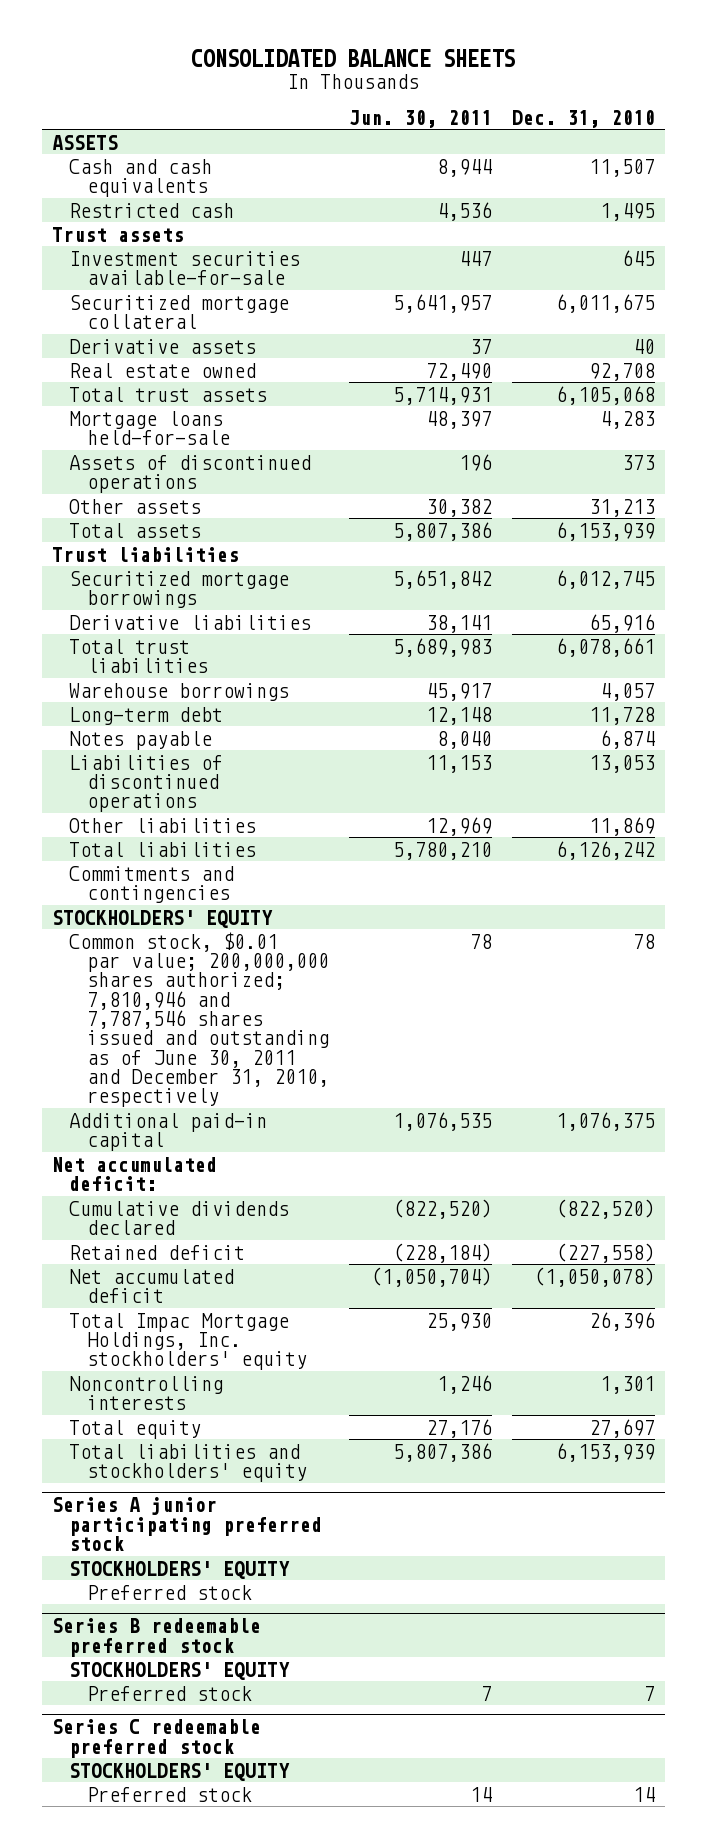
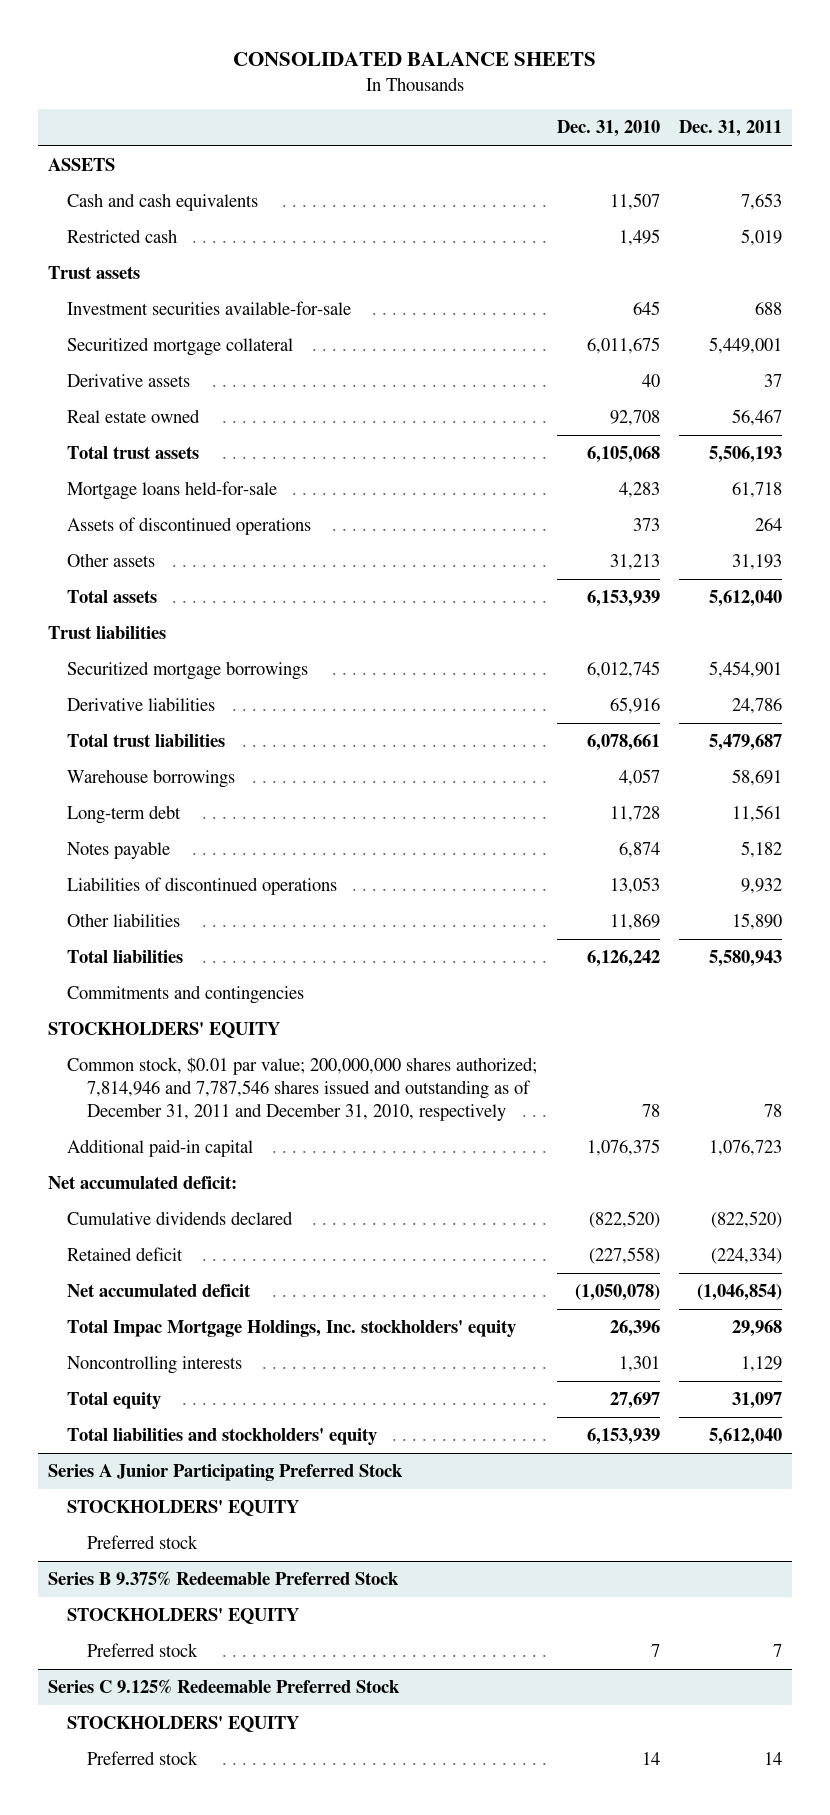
- | Jun. 30, 2011 | Dec. 31, 2010
+ | Dec. 31, 2010 | Dec. 31, 2011
- Common stock, $0.01 par value; 200,000,000 shares authorized; 7,810,946 and 7,787,546 shares issued and outstanding as of June 30, 2011 and December 31, 2010, respectively | 78 | 78
+ Common stock, $0.01 par value; 200,000,000 shares authorized; 7,814,946 and 7,787,546 shares issued and outstanding as of December 31, 2011 and December 31, 2010, respectively | 78 | 78
- Series A junior participating preferred stock
+ Series A Junior Participating Preferred Stock
- Series B redeemable preferred stock
+ Series B 9.375% Redeemable Preferred Stock
- Series C redeemable preferred stock
+ Series C 9.125% Redeemable Preferred Stock

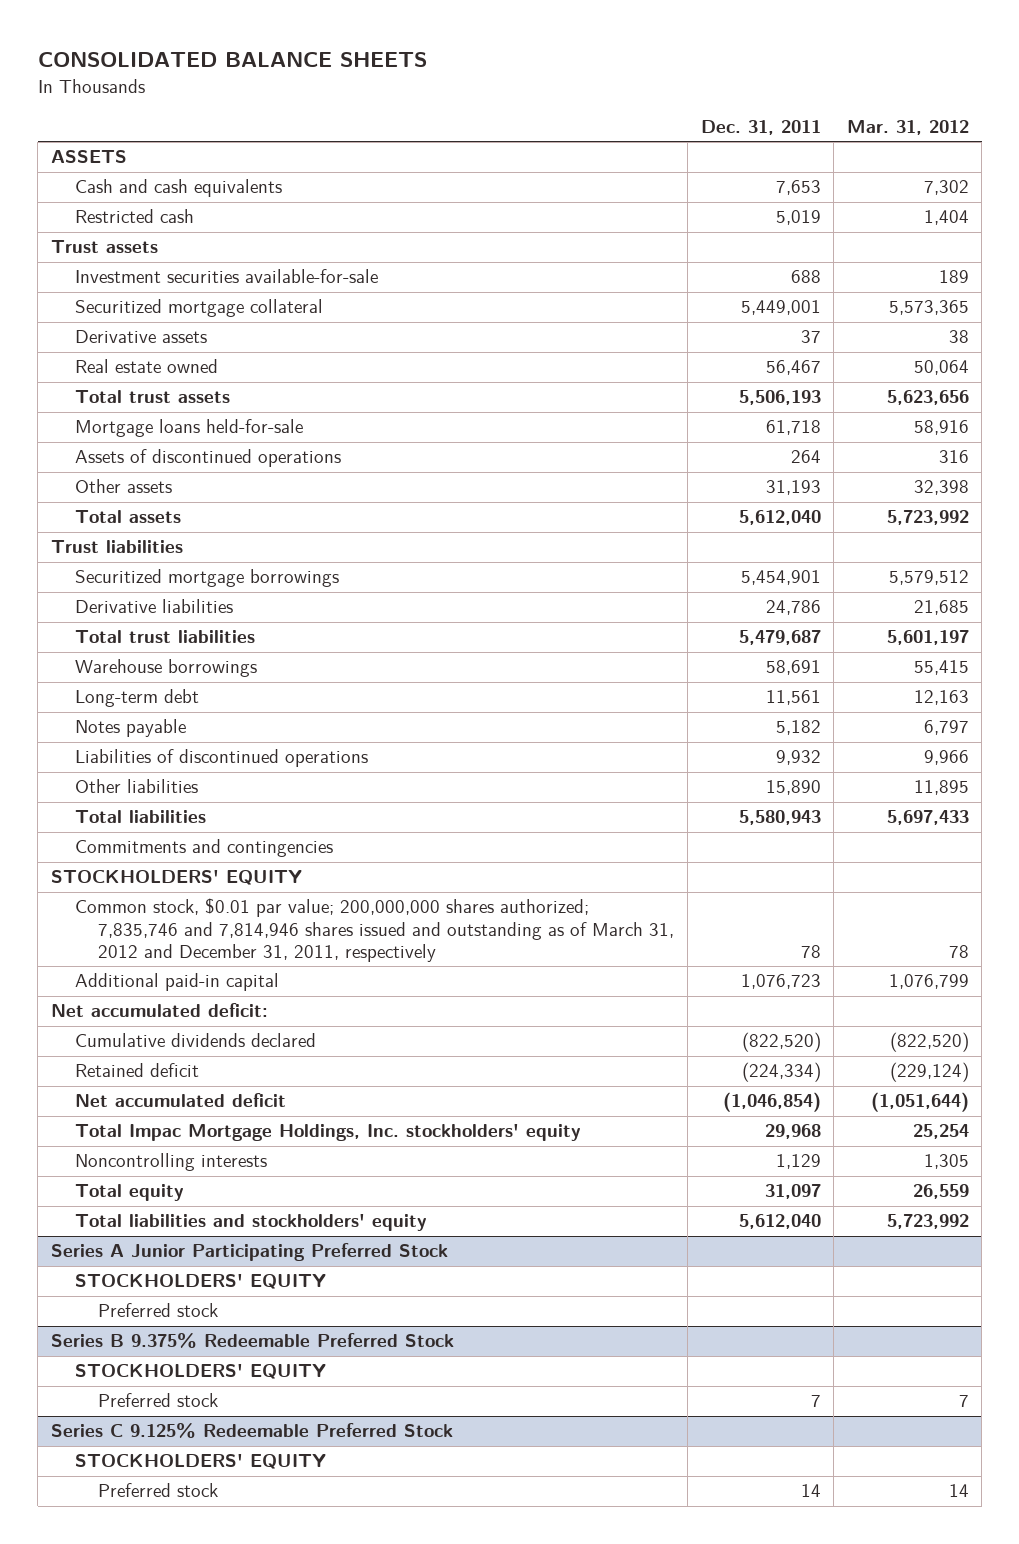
- | Dec. 31, 2010 | Dec. 31, 2011
+ | Dec. 31, 2011 | Mar. 31, 2012
- Common stock, $0.01 par value; 200,000,000 shares authorized; 7,814,946 and 7,787,546 shares issued and outstanding as of December 31, 2011 and December 31, 2010, respectively | 78 | 78
+ Common stock, $0.01 par value; 200,000,000 shares authorized; 7,835,746 and 7,814,946 shares issued and outstanding as of March 31, 2012 and December 31, 2011, respectively | 78 | 78

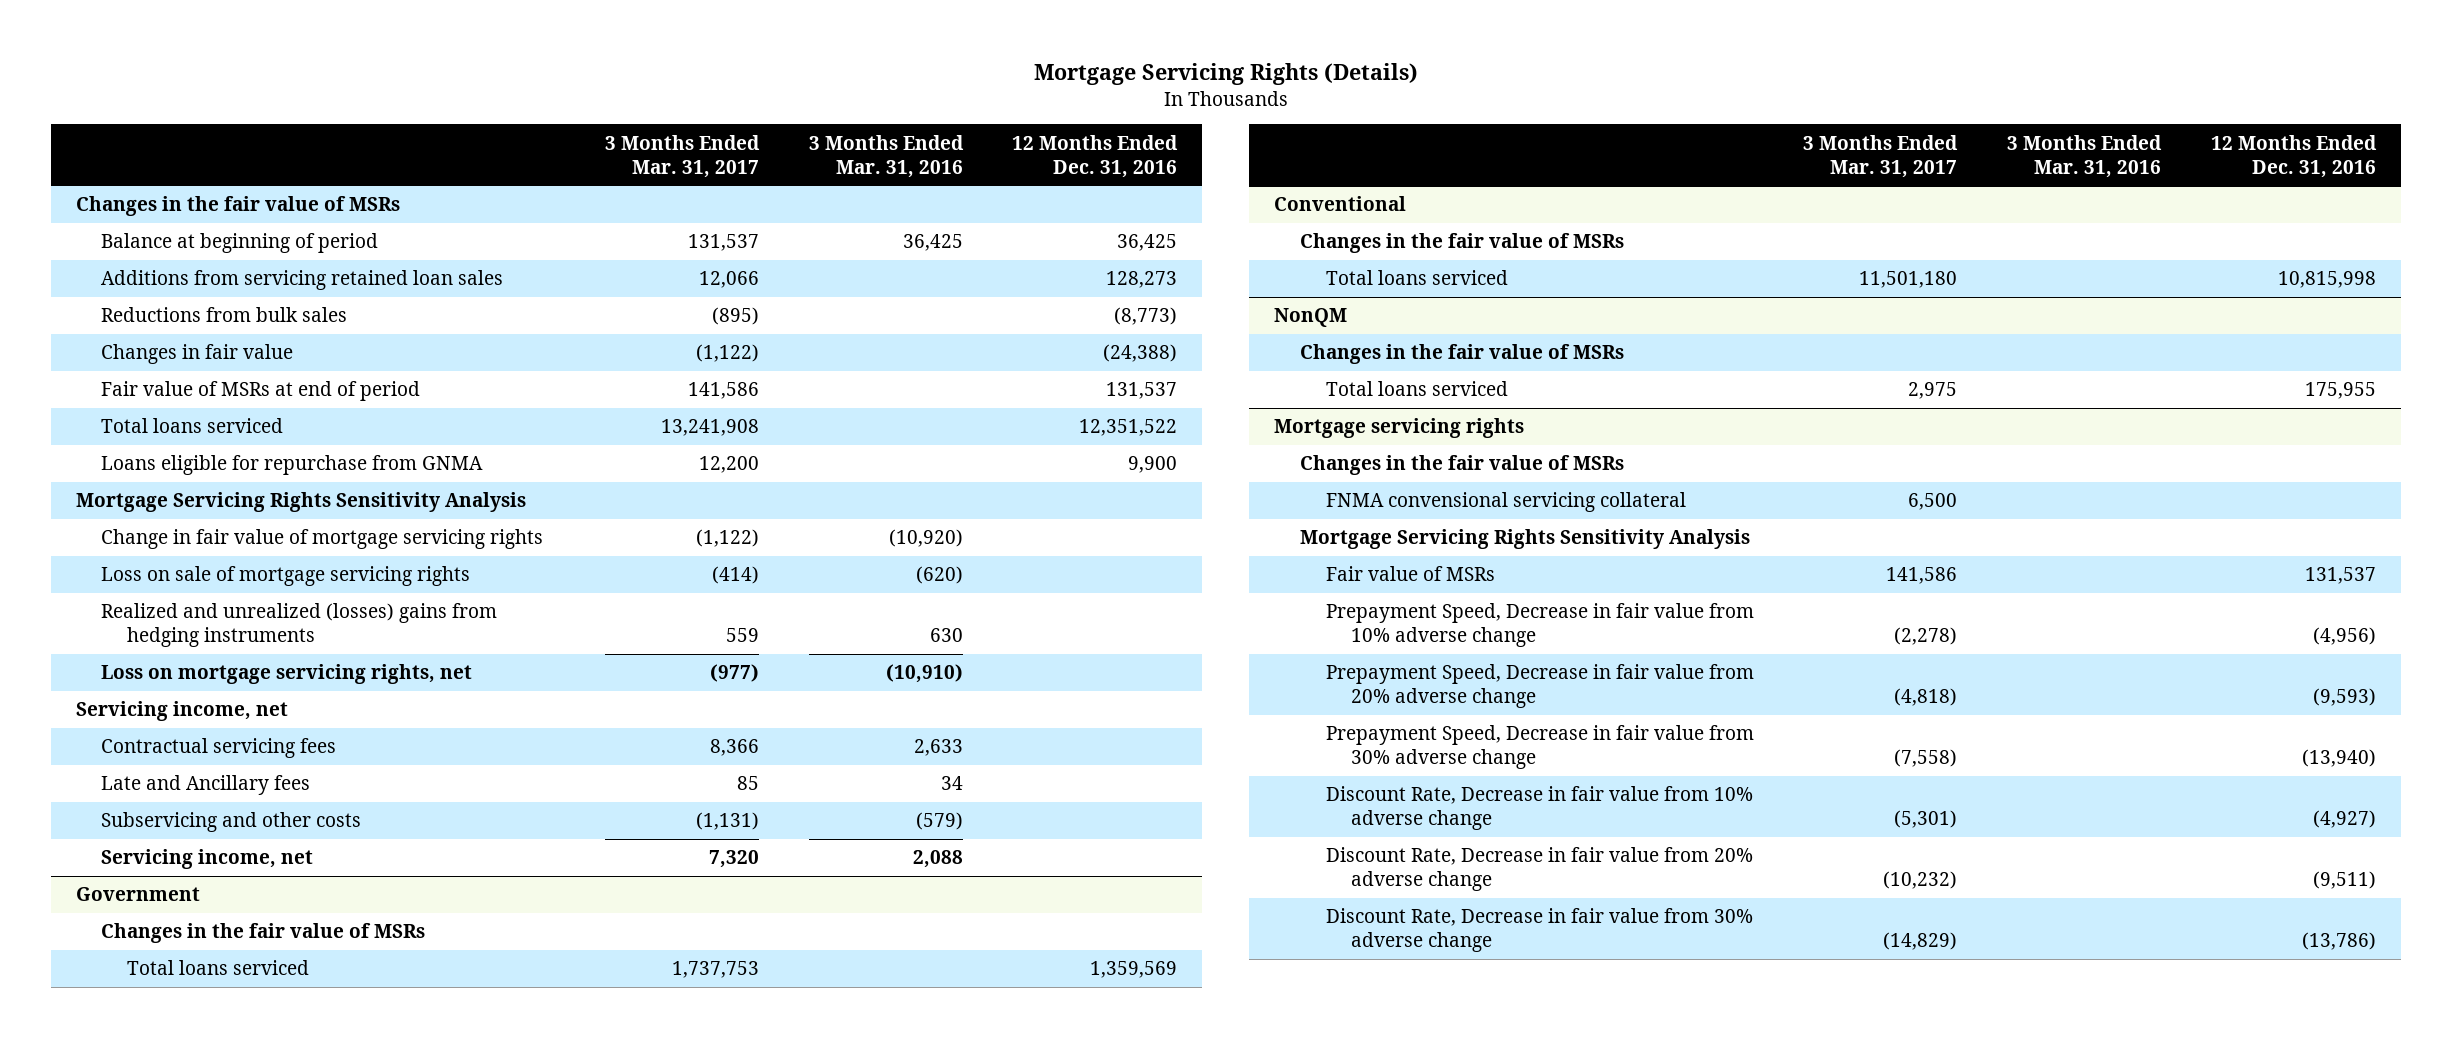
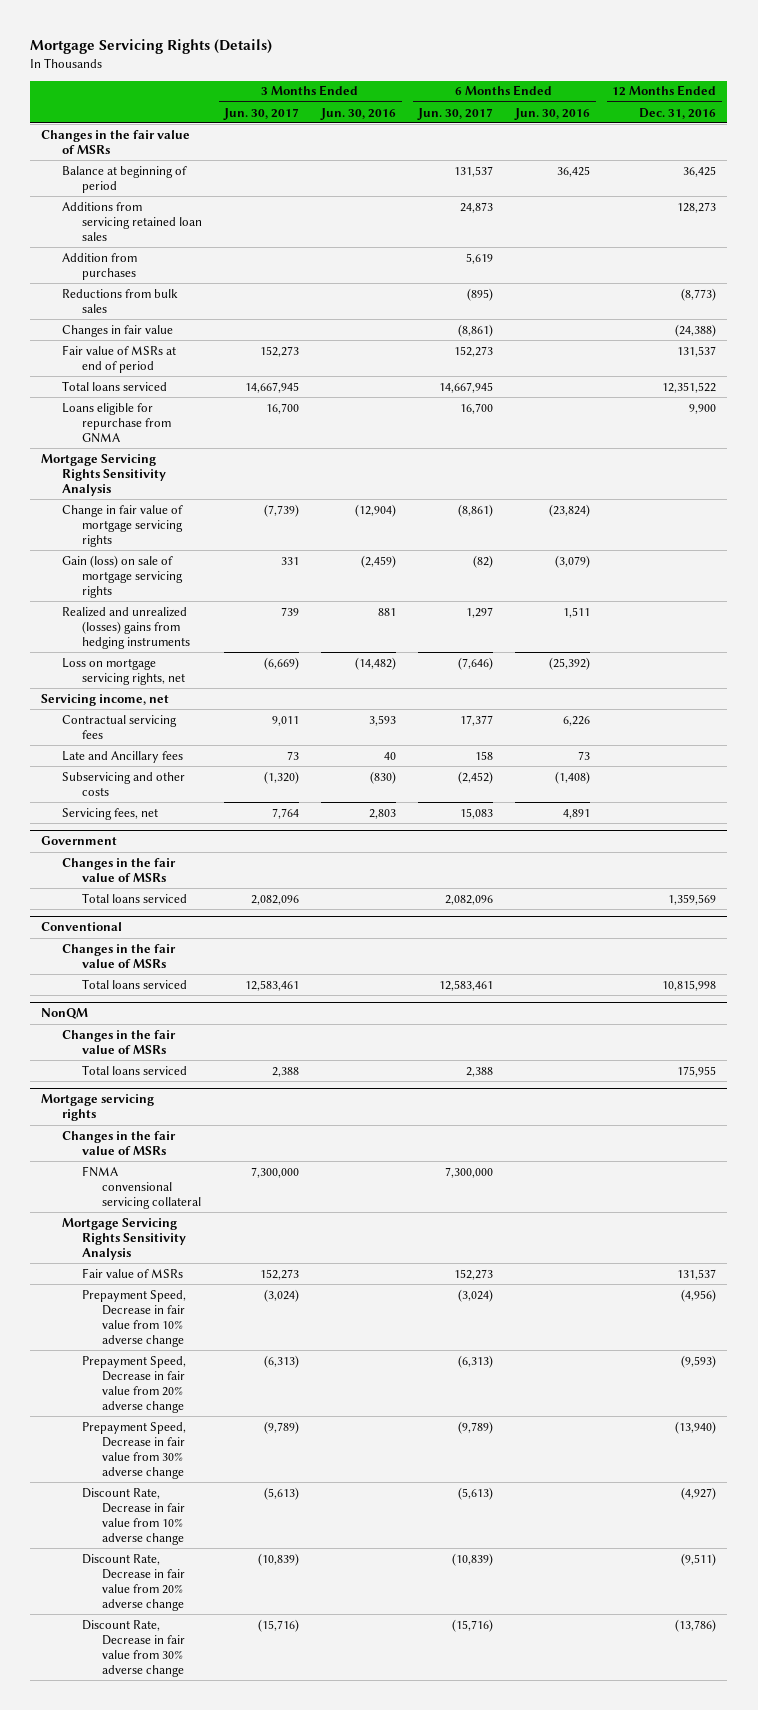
- | 3 Months Ended Mar. 31, 2017 | 3 Months Ended Mar. 31, 2016 | 12 Months Ended Dec. 31, 2016
+ | 3 Months Ended Jun. 30, 2017 | 3 Months Ended Jun. 30, 2016 | 6 Months Ended Jun. 30, 2017 | 6 Months Ended Jun. 30, 2016 | 12 Months Ended Dec. 31, 2016
+ Addition from purchases | | | 5,619 | |
- Loss on sale of mortgage servicing rights | (414) | (620) |
+ Gain (loss) on sale of mortgage servicing rights | 331 | (2,459) | (82) | (3,079) |
- Servicing income, net | 7,320 | 2,088 |
+ Servicing fees, net | 7,764 | 2,803 | 15,083 | 4,891 |

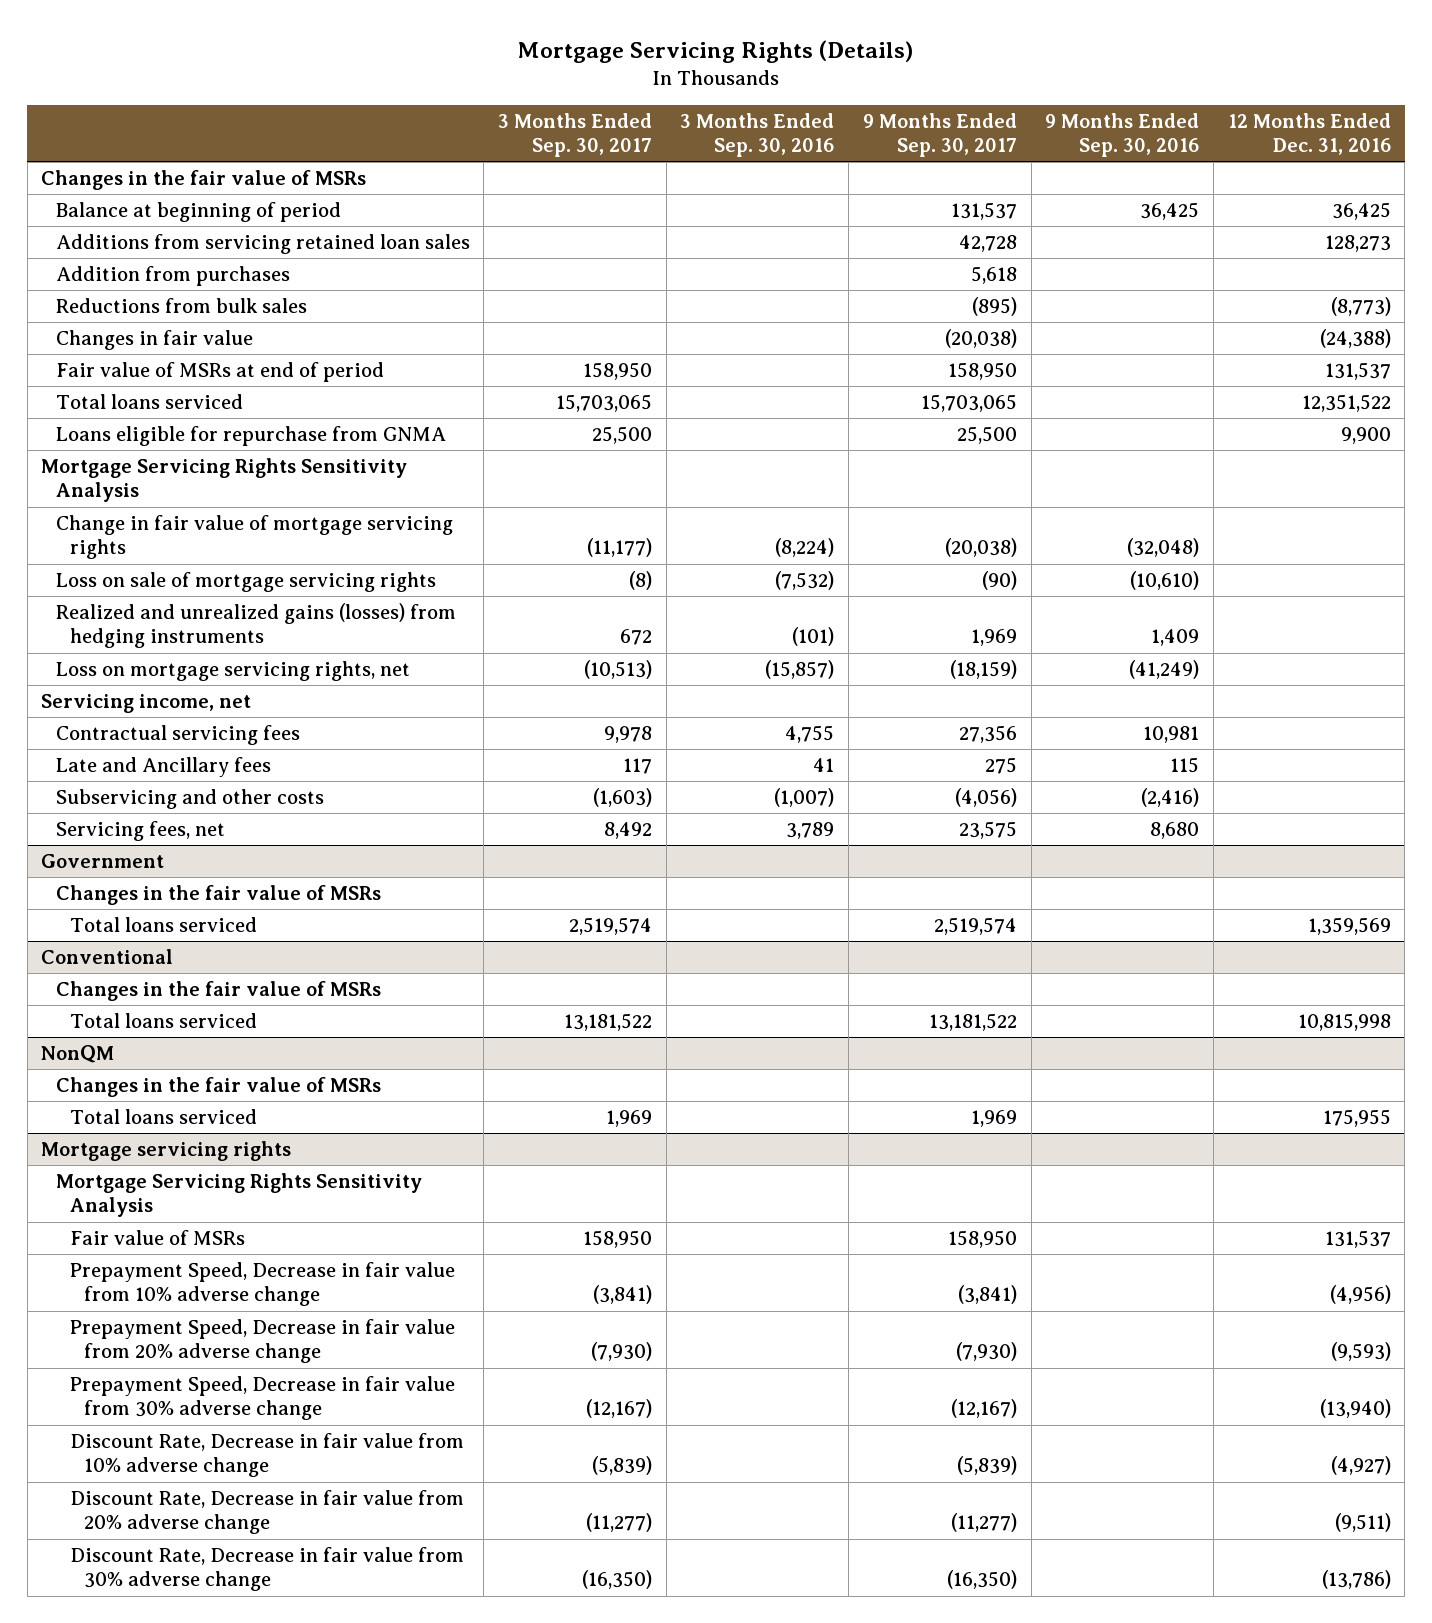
- | 3 Months Ended Jun. 30, 2017 | 3 Months Ended Jun. 30, 2016 | 6 Months Ended Jun. 30, 2017 | 6 Months Ended Jun. 30, 2016 | 12 Months Ended Dec. 31, 2016
+ | 3 Months Ended Sep. 30, 2017 | 3 Months Ended Sep. 30, 2016 | 9 Months Ended Sep. 30, 2017 | 9 Months Ended Sep. 30, 2016 | 12 Months Ended Dec. 31, 2016
- Gain (loss) on sale of mortgage servicing rights | 331 | (2,459) | (82) | (3,079) |
- Realized and unrealized (losses) gains from hedging instruments | 739 | 881 | 1,297 | 1,511 |
+ Loss on sale of mortgage servicing rights | (8) | (7,532) | (90) | (10,610) |
+ Realized and unrealized gains (losses) from hedging instruments | 672 | (101) | 1,969 | 1,409 |
@ Mortgage servicing rights
- Changes in the fair value of MSRs
- FNMA convensional servicing collateral | 7,300,000 | | 7,300,000 | |

